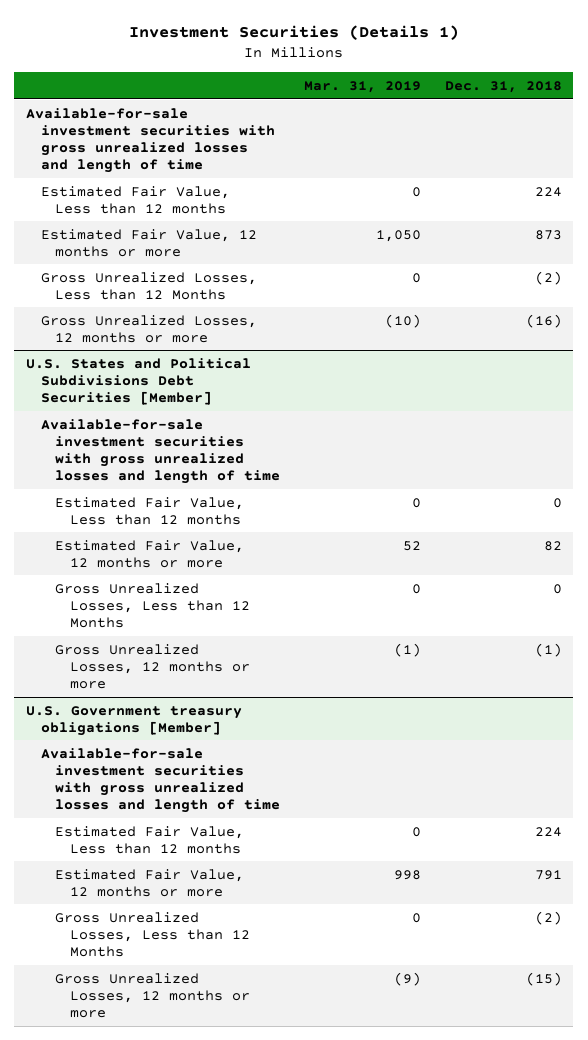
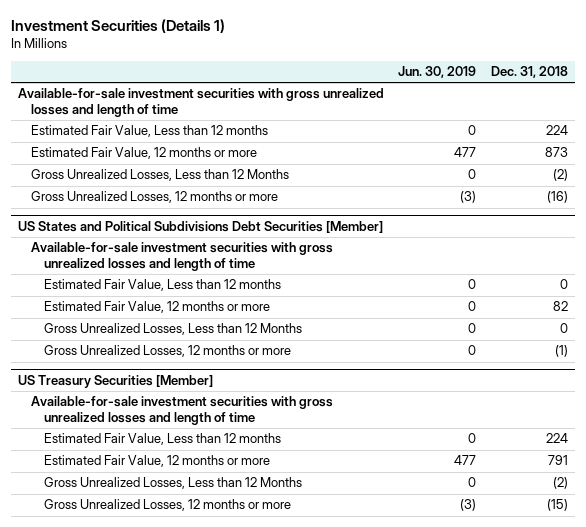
- | Mar. 31, 2019 | Dec. 31, 2018
+ | Jun. 30, 2019 | Dec. 31, 2018
- U.S. States and Political Subdivisions Debt Securities [Member]
+ US States and Political Subdivisions Debt Securities [Member]
- U.S. Government treasury obligations [Member]
+ US Treasury Securities [Member]

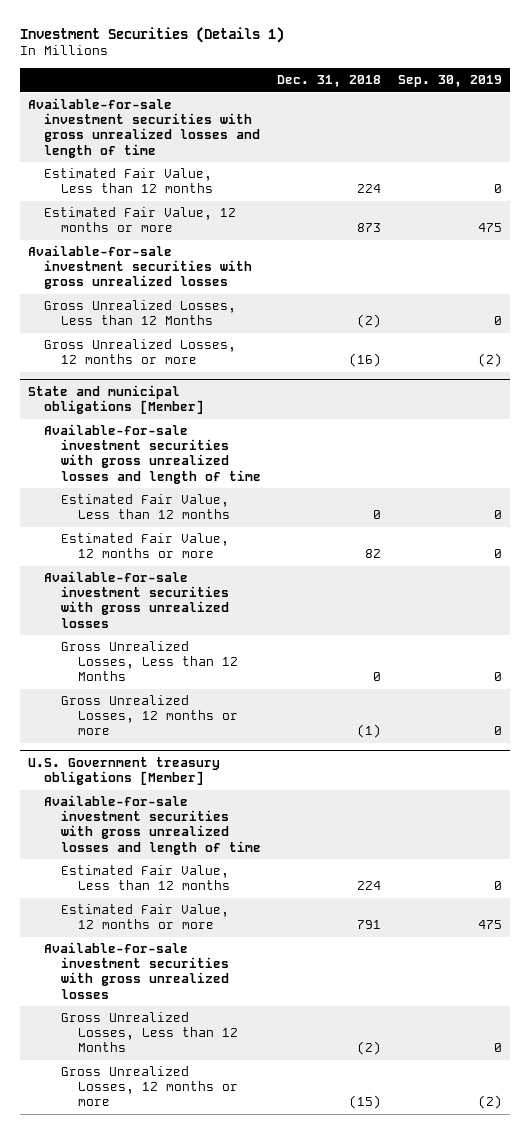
- | Jun. 30, 2019 | Dec. 31, 2018
+ | Dec. 31, 2018 | Sep. 30, 2019
+ Available-for-sale investment securities with gross unrealized losses
- US States and Political Subdivisions Debt Securities [Member]
+ State and municipal obligations [Member]
+ Available-for-sale investment securities with gross unrealized losses
- US Treasury Securities [Member]
+ U.S. Government treasury obligations [Member]
+ Available-for-sale investment securities with gross unrealized losses

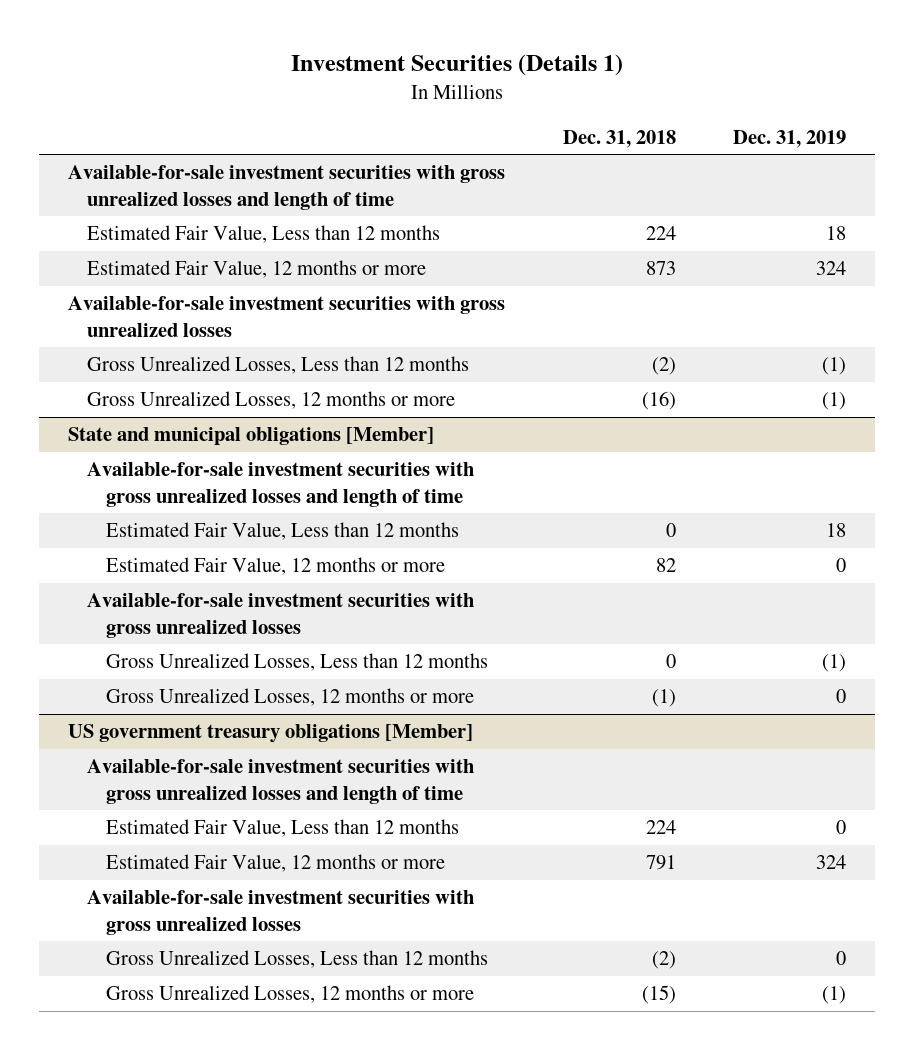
- | Dec. 31, 2018 | Sep. 30, 2019
+ | Dec. 31, 2018 | Dec. 31, 2019
- Gross Unrealized Losses, Less than 12 Months | (2) | 0
+ Gross Unrealized Losses, Less than 12 months | (2) | (1)
@ State and municipal obligations [Member]
- Gross Unrealized Losses, Less than 12 Months | 0 | 0
+ Gross Unrealized Losses, Less than 12 months | 0 | (1)
- U.S. Government treasury obligations [Member]
+ US government treasury obligations [Member]
- Gross Unrealized Losses, Less than 12 Months | (2) | 0
+ Gross Unrealized Losses, Less than 12 months | (2) | 0

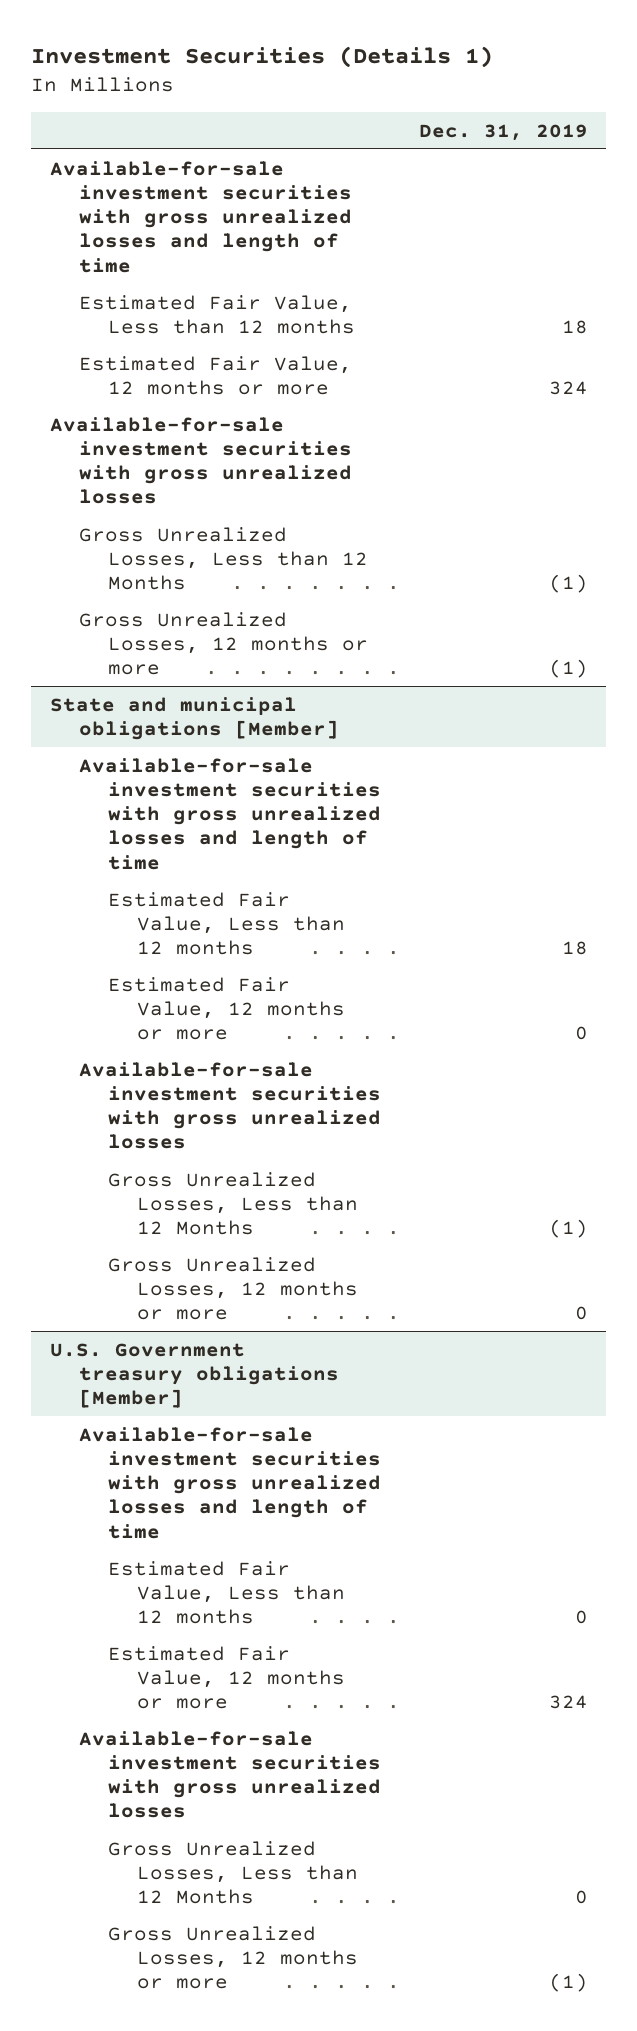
- | Dec. 31, 2018 | Dec. 31, 2019
+ | Dec. 31, 2019
- Gross Unrealized Losses, Less than 12 months | (2) | (1)
+ Gross Unrealized Losses, Less than 12 Months | (1)
@ State and municipal obligations [Member]
- Gross Unrealized Losses, Less than 12 months | 0 | (1)
+ Gross Unrealized Losses, Less than 12 Months | (1)
- US government treasury obligations [Member]
+ U.S. Government treasury obligations [Member]
- Gross Unrealized Losses, Less than 12 months | (2) | 0
+ Gross Unrealized Losses, Less than 12 Months | 0

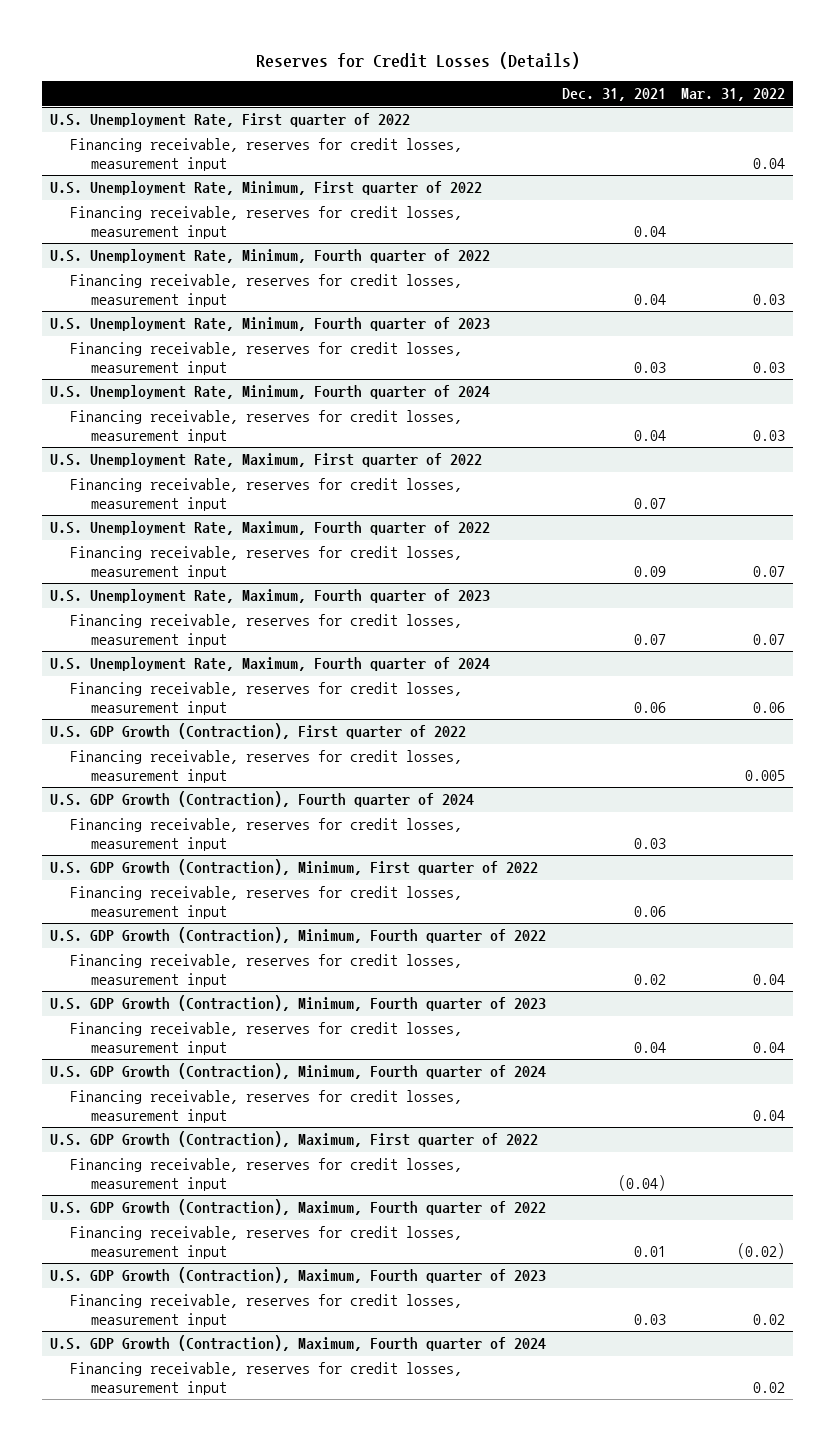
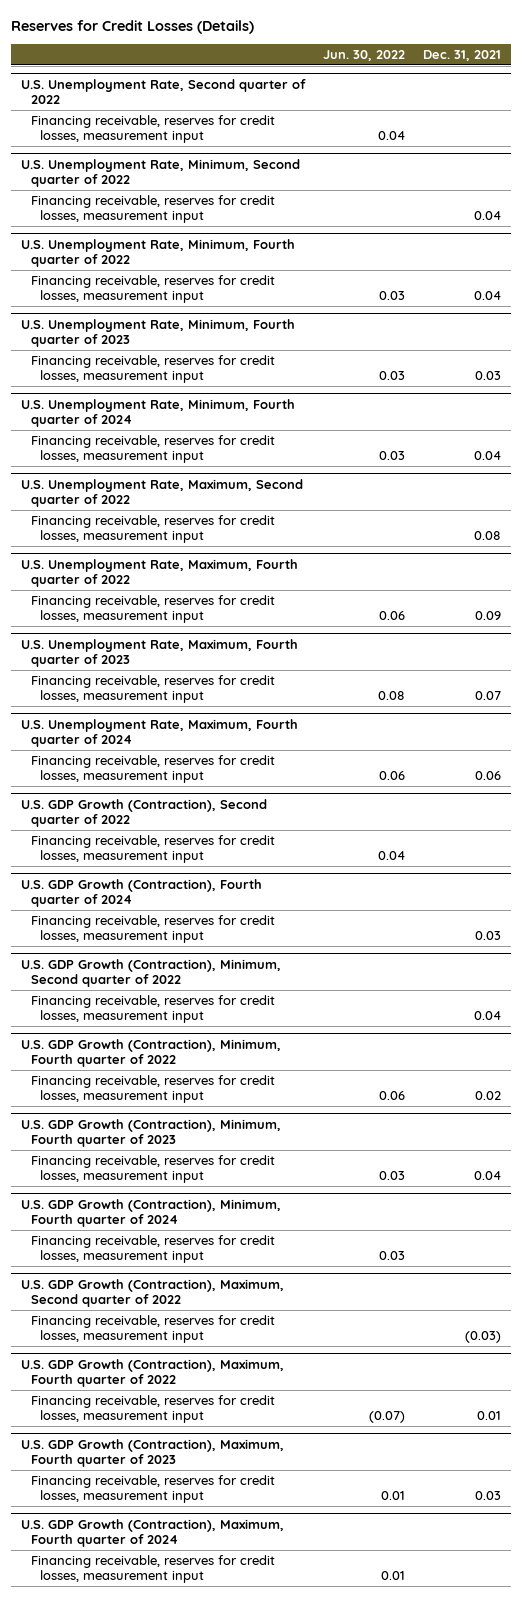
- | Dec. 31, 2021 | Mar. 31, 2022
+ | Jun. 30, 2022 | Dec. 31, 2021
- U.S. Unemployment Rate, First quarter of 2022
+ U.S. Unemployment Rate, Second quarter of 2022
- U.S. Unemployment Rate, Minimum, First quarter of 2022
+ U.S. Unemployment Rate, Minimum, Second quarter of 2022
- U.S. Unemployment Rate, Maximum, First quarter of 2022
- Financing receivable, reserves for credit losses, measurement input | 0.07 |
+ U.S. Unemployment Rate, Maximum, Second quarter of 2022
+ Financing receivable, reserves for credit losses, measurement input | | 0.08
- U.S. GDP Growth (Contraction), First quarter of 2022
+ U.S. GDP Growth (Contraction), Second quarter of 2022
- U.S. GDP Growth (Contraction), Minimum, First quarter of 2022
- Financing receivable, reserves for credit losses, measurement input | 0.06 |
+ U.S. GDP Growth (Contraction), Minimum, Second quarter of 2022
+ Financing receivable, reserves for credit losses, measurement input | | 0.04
- U.S. GDP Growth (Contraction), Maximum, First quarter of 2022
- Financing receivable, reserves for credit losses, measurement input | (0.04) |
+ U.S. GDP Growth (Contraction), Maximum, Second quarter of 2022
+ Financing receivable, reserves for credit losses, measurement input | | (0.03)

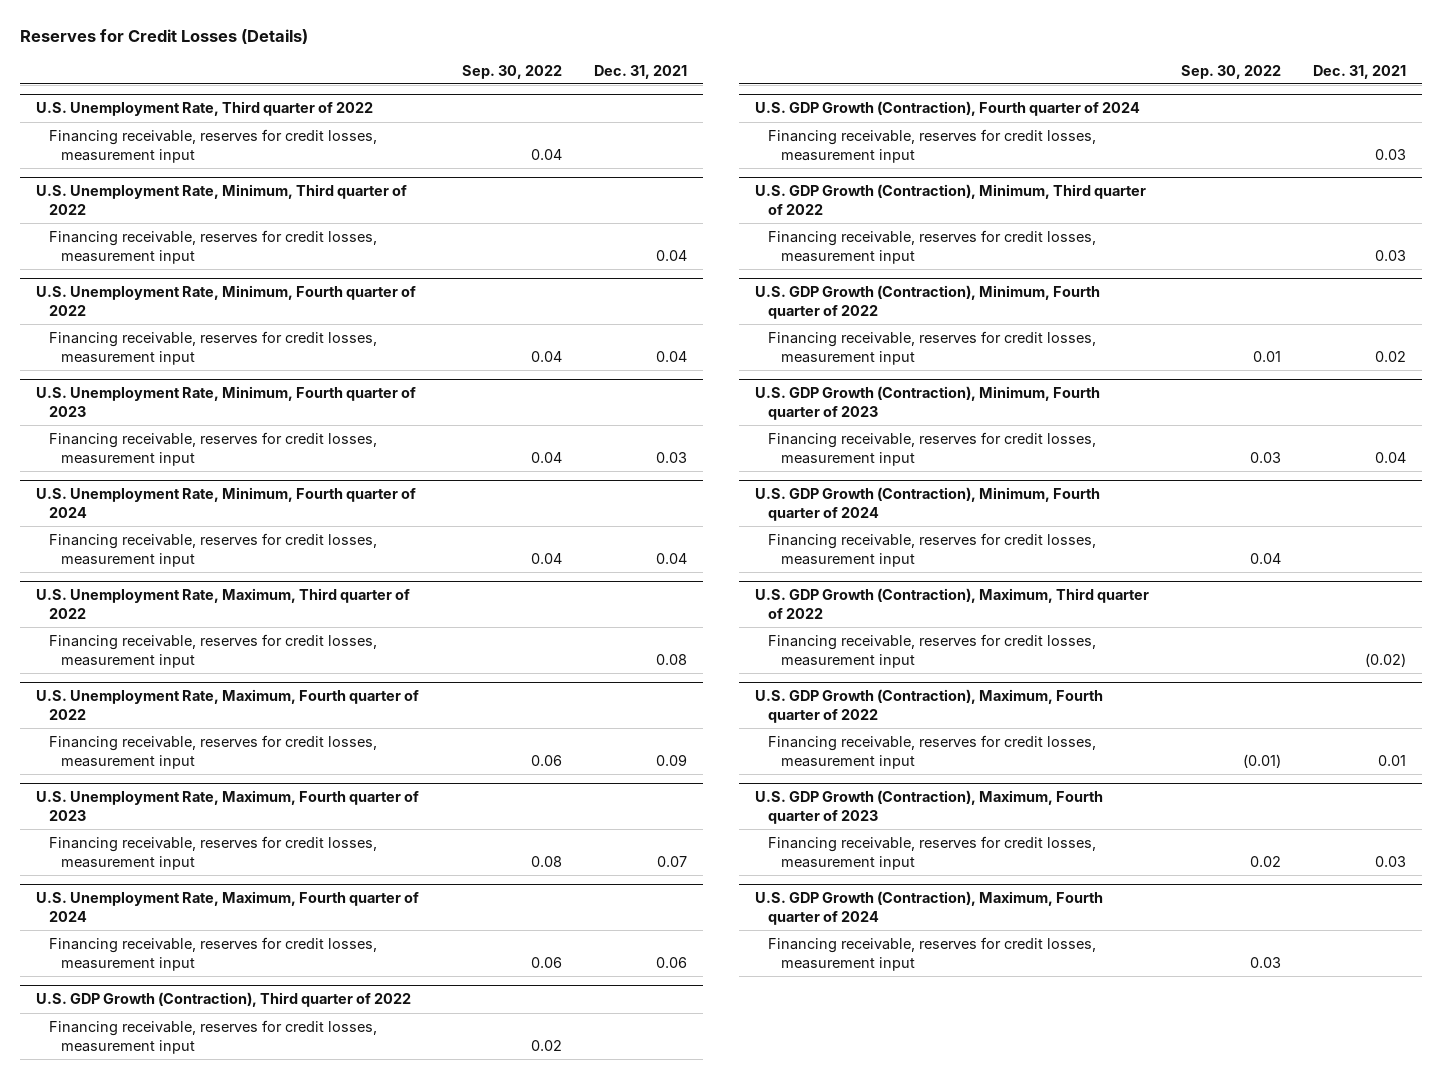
- | Jun. 30, 2022 | Dec. 31, 2021
+ | Sep. 30, 2022 | Dec. 31, 2021
- U.S. Unemployment Rate, Second quarter of 2022
+ U.S. Unemployment Rate, Third quarter of 2022
- U.S. Unemployment Rate, Minimum, Second quarter of 2022
+ U.S. Unemployment Rate, Minimum, Third quarter of 2022
- U.S. Unemployment Rate, Maximum, Second quarter of 2022
+ U.S. Unemployment Rate, Maximum, Third quarter of 2022
- U.S. GDP Growth (Contraction), Second quarter of 2022
+ U.S. GDP Growth (Contraction), Third quarter of 2022
- U.S. GDP Growth (Contraction), Minimum, Second quarter of 2022
- Financing receivable, reserves for credit losses, measurement input | | 0.04
+ U.S. GDP Growth (Contraction), Minimum, Third quarter of 2022
+ Financing receivable, reserves for credit losses, measurement input | | 0.03
- U.S. GDP Growth (Contraction), Maximum, Second quarter of 2022
- Financing receivable, reserves for credit losses, measurement input | | (0.03)
+ U.S. GDP Growth (Contraction), Maximum, Third quarter of 2022
+ Financing receivable, reserves for credit losses, measurement input | | (0.02)

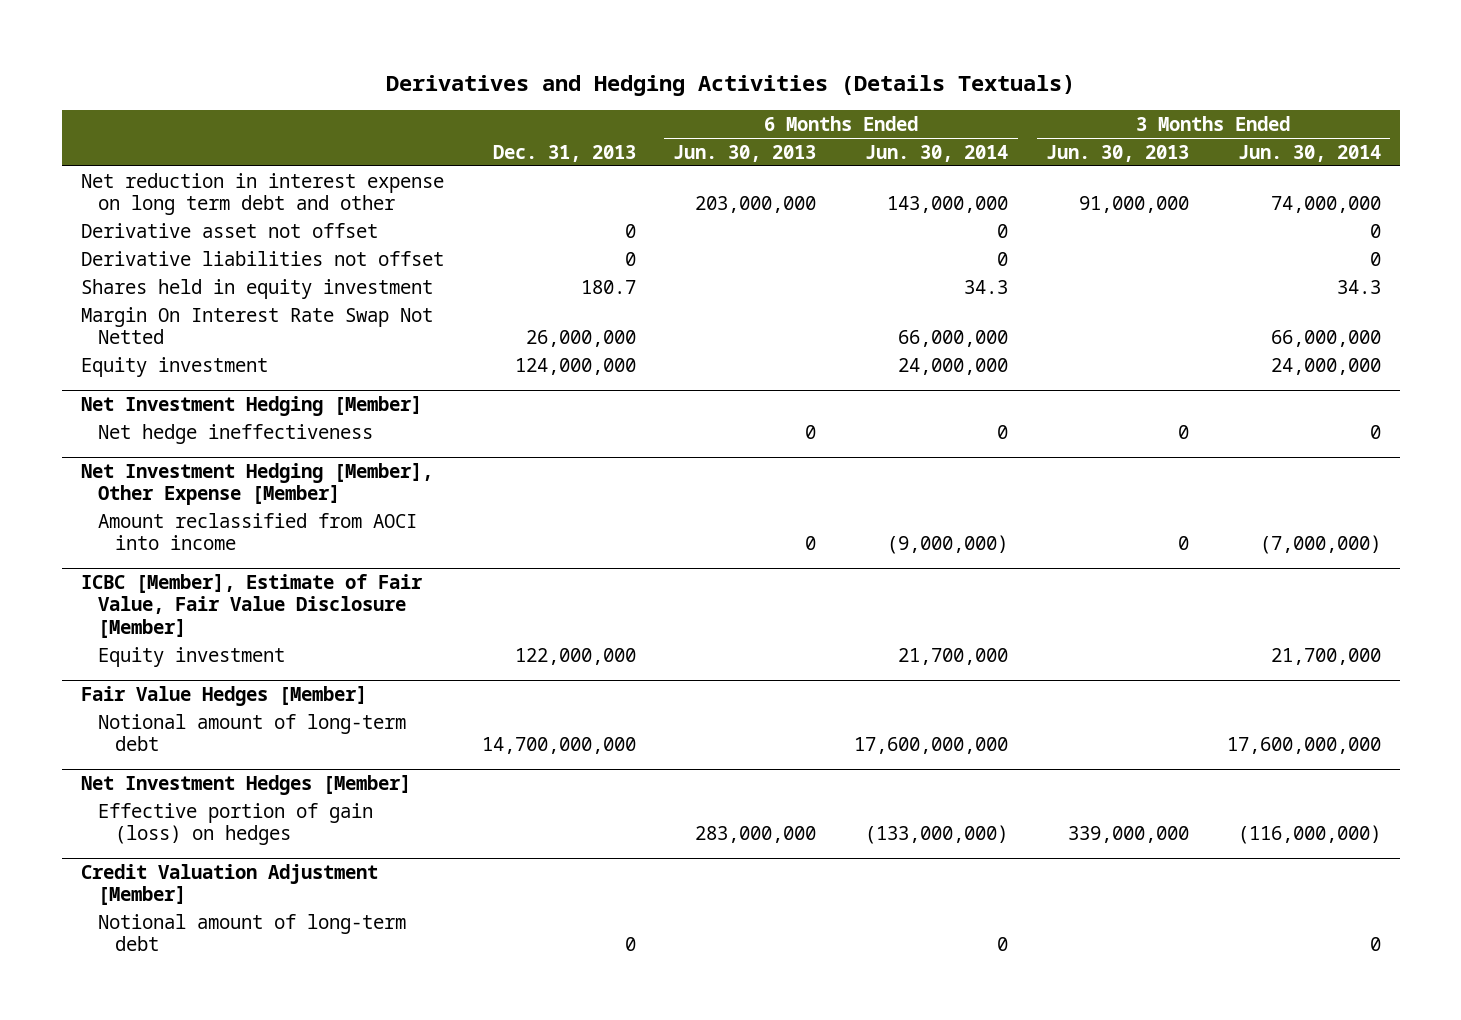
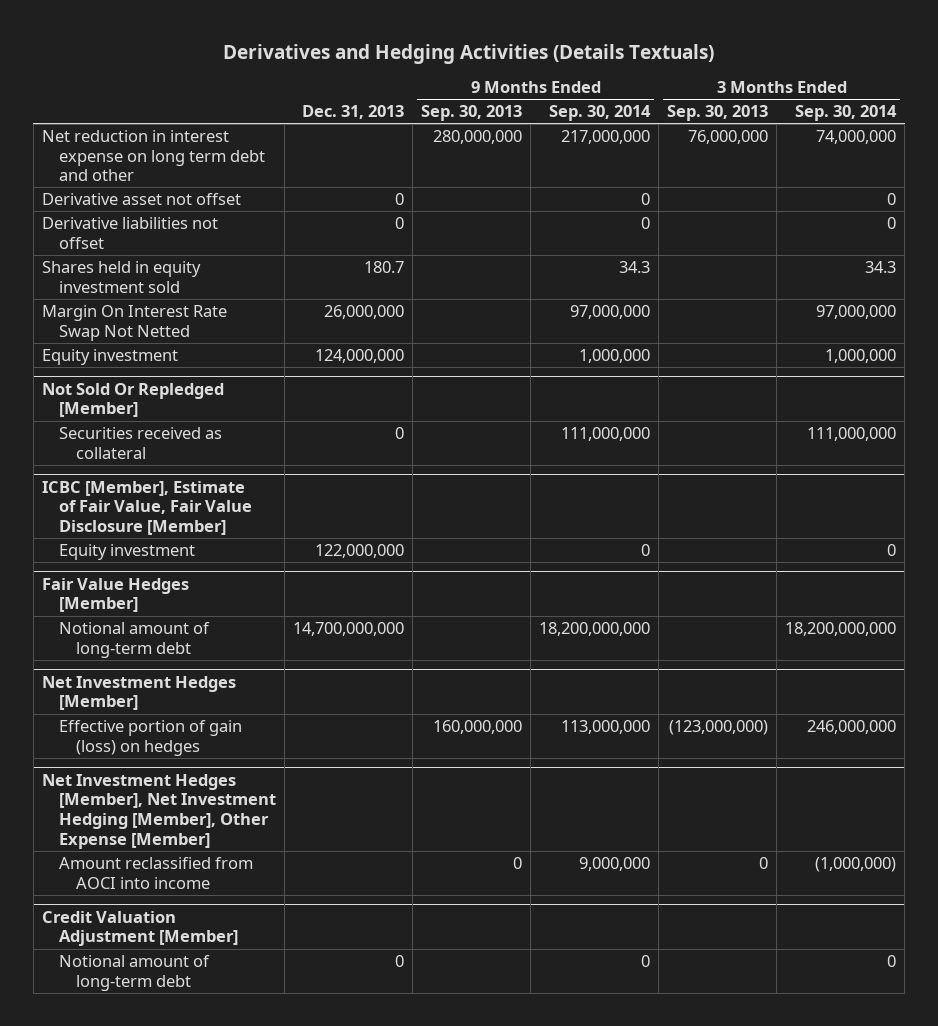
- | Dec. 31, 2013 | 6 Months Ended Jun. 30, 2013 | 6 Months Ended Jun. 30, 2014 | 3 Months Ended Jun. 30, 2013 | 3 Months Ended Jun. 30, 2014
+ | Dec. 31, 2013 | 9 Months Ended Sep. 30, 2013 | 9 Months Ended Sep. 30, 2014 | 3 Months Ended Sep. 30, 2013 | 3 Months Ended Sep. 30, 2014
- Shares held in equity investment | 180.7 | | 34.3 | | 34.3
+ Shares held in equity investment sold | 180.7 | | 34.3 | | 34.3
- Net Investment Hedging [Member]
- Net hedge ineffectiveness | | 0 | 0 | 0 | 0
- Net Investment Hedging [Member], Other Expense [Member]
- Amount reclassified from AOCI into income | | 0 | (9,000,000) | 0 | (7,000,000)
+ Not Sold Or Repledged [Member]
+ Securities received as collateral | 0 | | 111,000,000 | | 111,000,000
+ Net Investment Hedges [Member], Net Investment Hedging [Member], Other Expense [Member]
+ Amount reclassified from AOCI into income | | 0 | 9,000,000 | 0 | (1,000,000)

